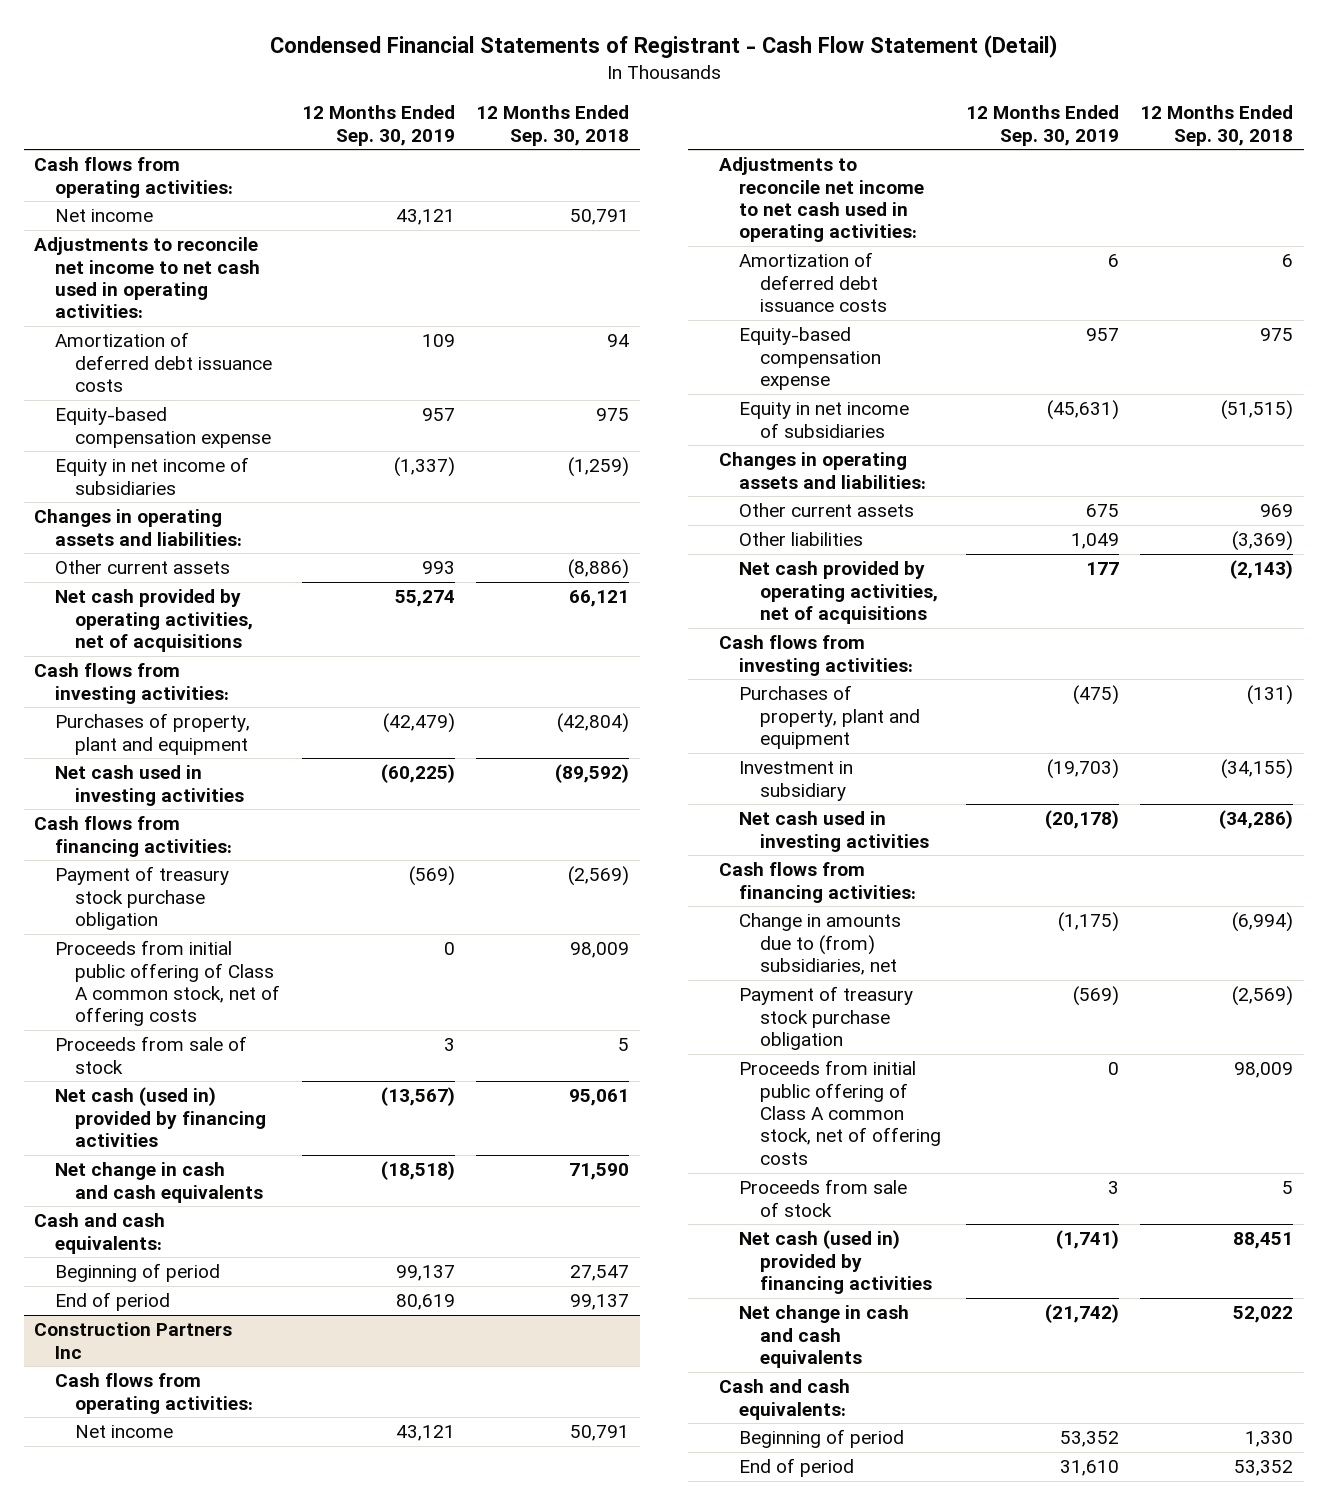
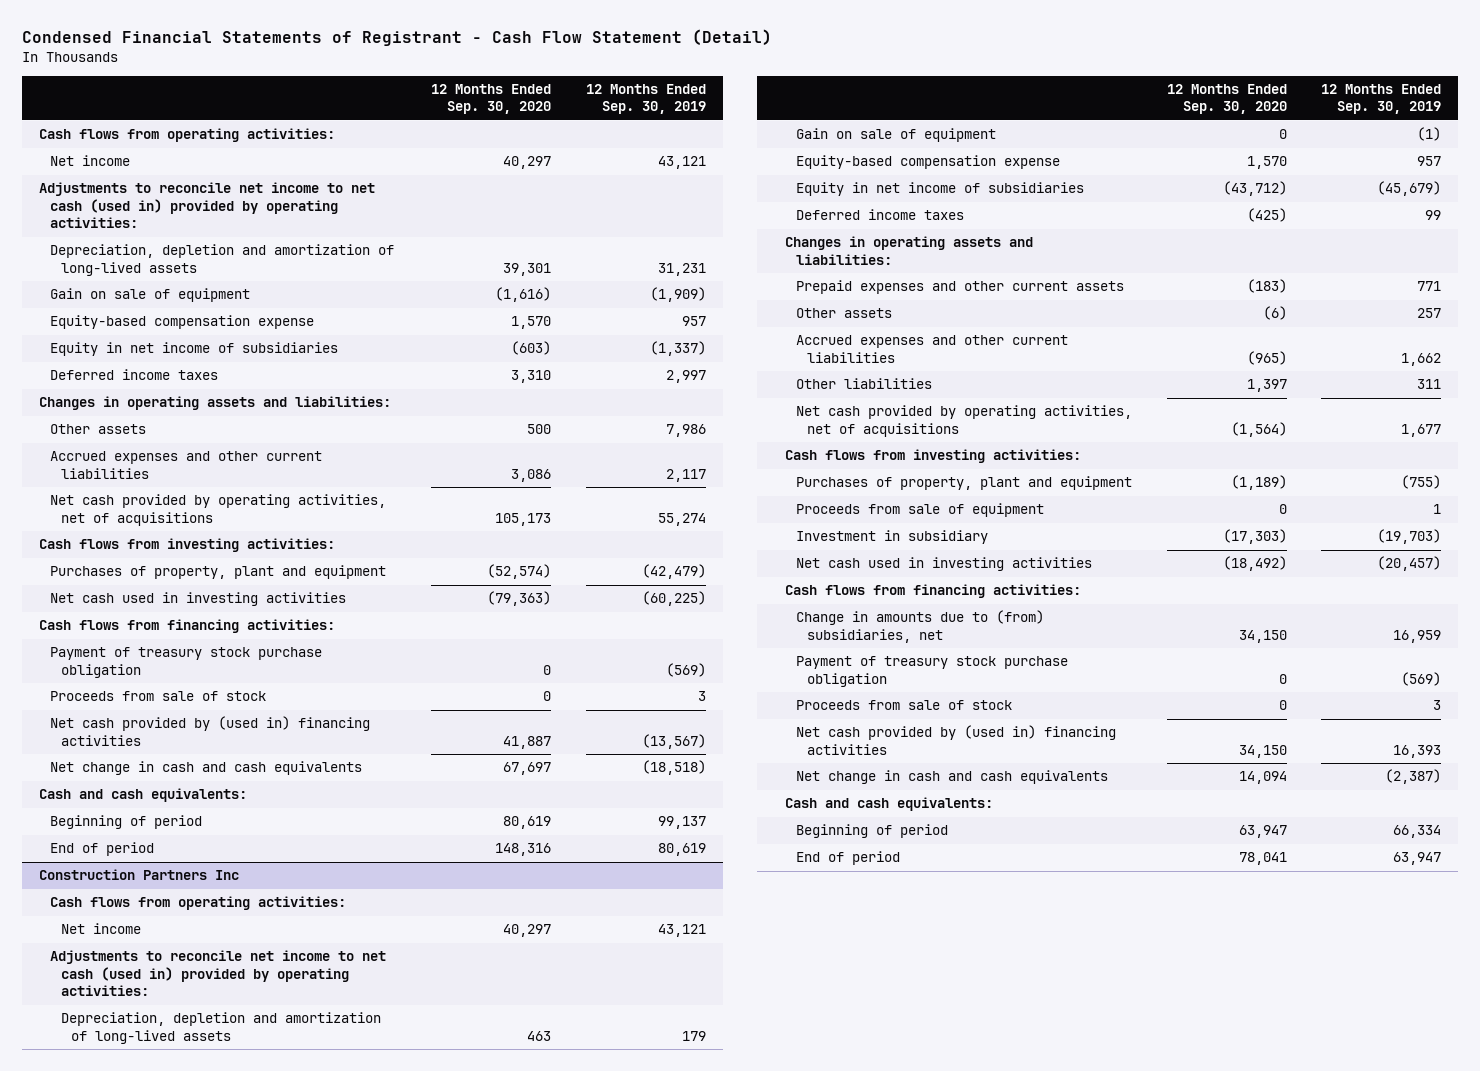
- | 12 Months Ended Sep. 30, 2019 | 12 Months Ended Sep. 30, 2018
+ | 12 Months Ended Sep. 30, 2020 | 12 Months Ended Sep. 30, 2019
- Adjustments to reconcile net income to net cash used in operating activities:
- Amortization of deferred debt issuance costs | 109 | 94
+ Adjustments to reconcile net income to net cash (used in) provided by operating activities:
+ Depreciation, depletion and amortization of long-lived assets | 39,301 | 31,231
+ Gain on sale of equipment | (1,616) | (1,909)
+ Deferred income taxes | 3,310 | 2,997
- Other current assets | 993 | (8,886)
+ Other assets | 500 | 7,986
+ Accrued expenses and other current liabilities | 3,086 | 2,117
- Proceeds from initial public offering of Class A common stock, net of offering costs | 0 | 98,009
- Net cash (used in) provided by financing activities | (13,567) | 95,061
+ Net cash provided by (used in) financing activities | 41,887 | (13,567)
@ Construction Partners Inc
- Adjustments to reconcile net income to net cash used in operating activities:
- Amortization of deferred debt issuance costs | 6 | 6
+ Adjustments to reconcile net income to net cash (used in) provided by operating activities:
+ Depreciation, depletion and amortization of long-lived assets | 463 | 179
+ Gain on sale of equipment | 0 | (1)
- Equity in net income of subsidiaries | (45,631) | (51,515)
+ Equity in net income of subsidiaries | (43,712) | (45,679)
+ Deferred income taxes | (425) | 99
- Other current assets | 675 | 969
- Other liabilities | 1,049 | (3,369)
- Net cash provided by operating activities, net of acquisitions | 177 | (2,143)
+ Prepaid expenses and other current assets | (183) | 771
+ Other assets | (6) | 257
+ Accrued expenses and other current liabilities | (965) | 1,662
+ Other liabilities | 1,397 | 311
+ Net cash provided by operating activities, net of acquisitions | (1,564) | 1,677
- Purchases of property, plant and equipment | (475) | (131)
+ Purchases of property, plant and equipment | (1,189) | (755)
+ Proceeds from sale of equipment | 0 | 1
- Net cash used in investing activities | (20,178) | (34,286)
+ Net cash used in investing activities | (18,492) | (20,457)
- Change in amounts due to (from) subsidiaries, net | (1,175) | (6,994)
+ Change in amounts due to (from) subsidiaries, net | 34,150 | 16,959
- Proceeds from initial public offering of Class A common stock, net of offering costs | 0 | 98,009
- Net cash (used in) provided by financing activities | (1,741) | 88,451
- Net change in cash and cash equivalents | (21,742) | 52,022
+ Net cash provided by (used in) financing activities | 34,150 | 16,393
+ Net change in cash and cash equivalents | 14,094 | (2,387)
- Beginning of period | 53,352 | 1,330
- End of period | 31,610 | 53,352
+ Beginning of period | 63,947 | 66,334
+ End of period | 78,041 | 63,947

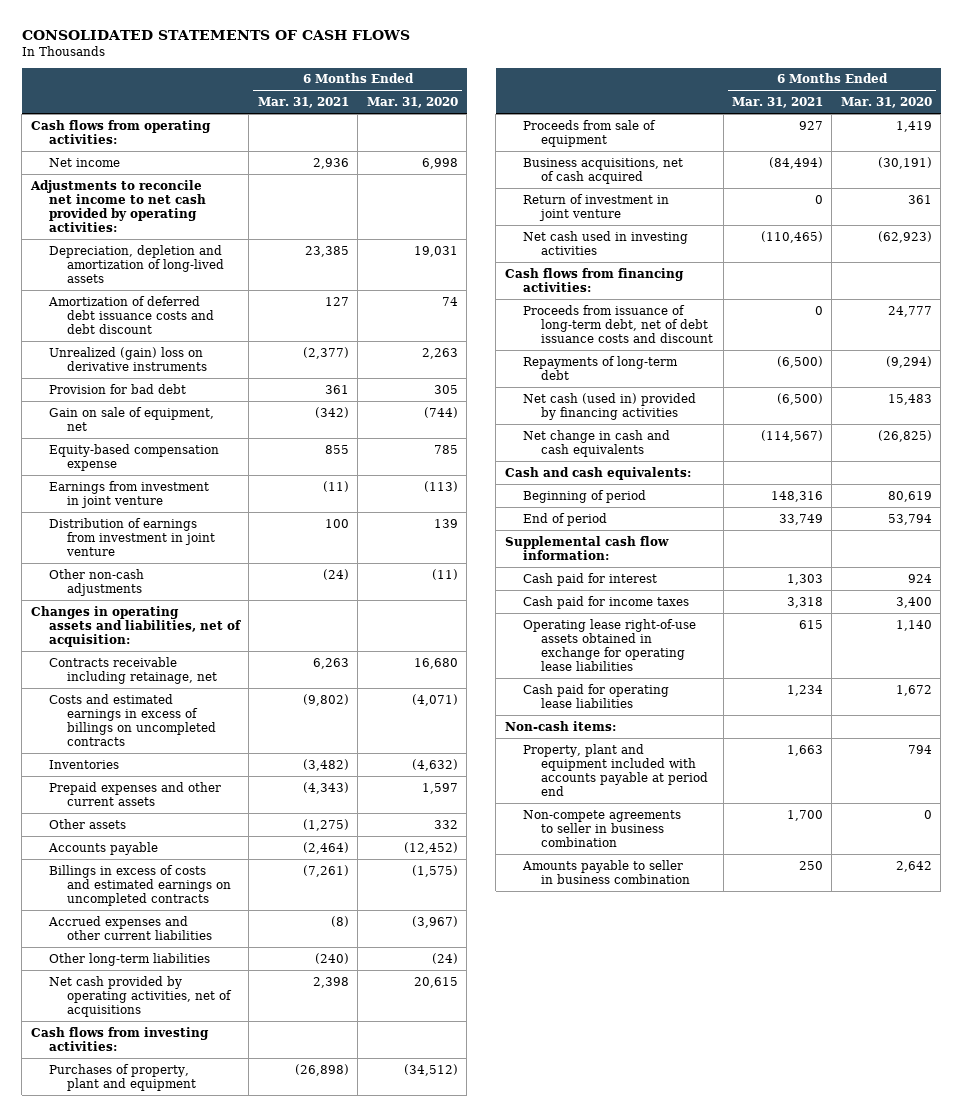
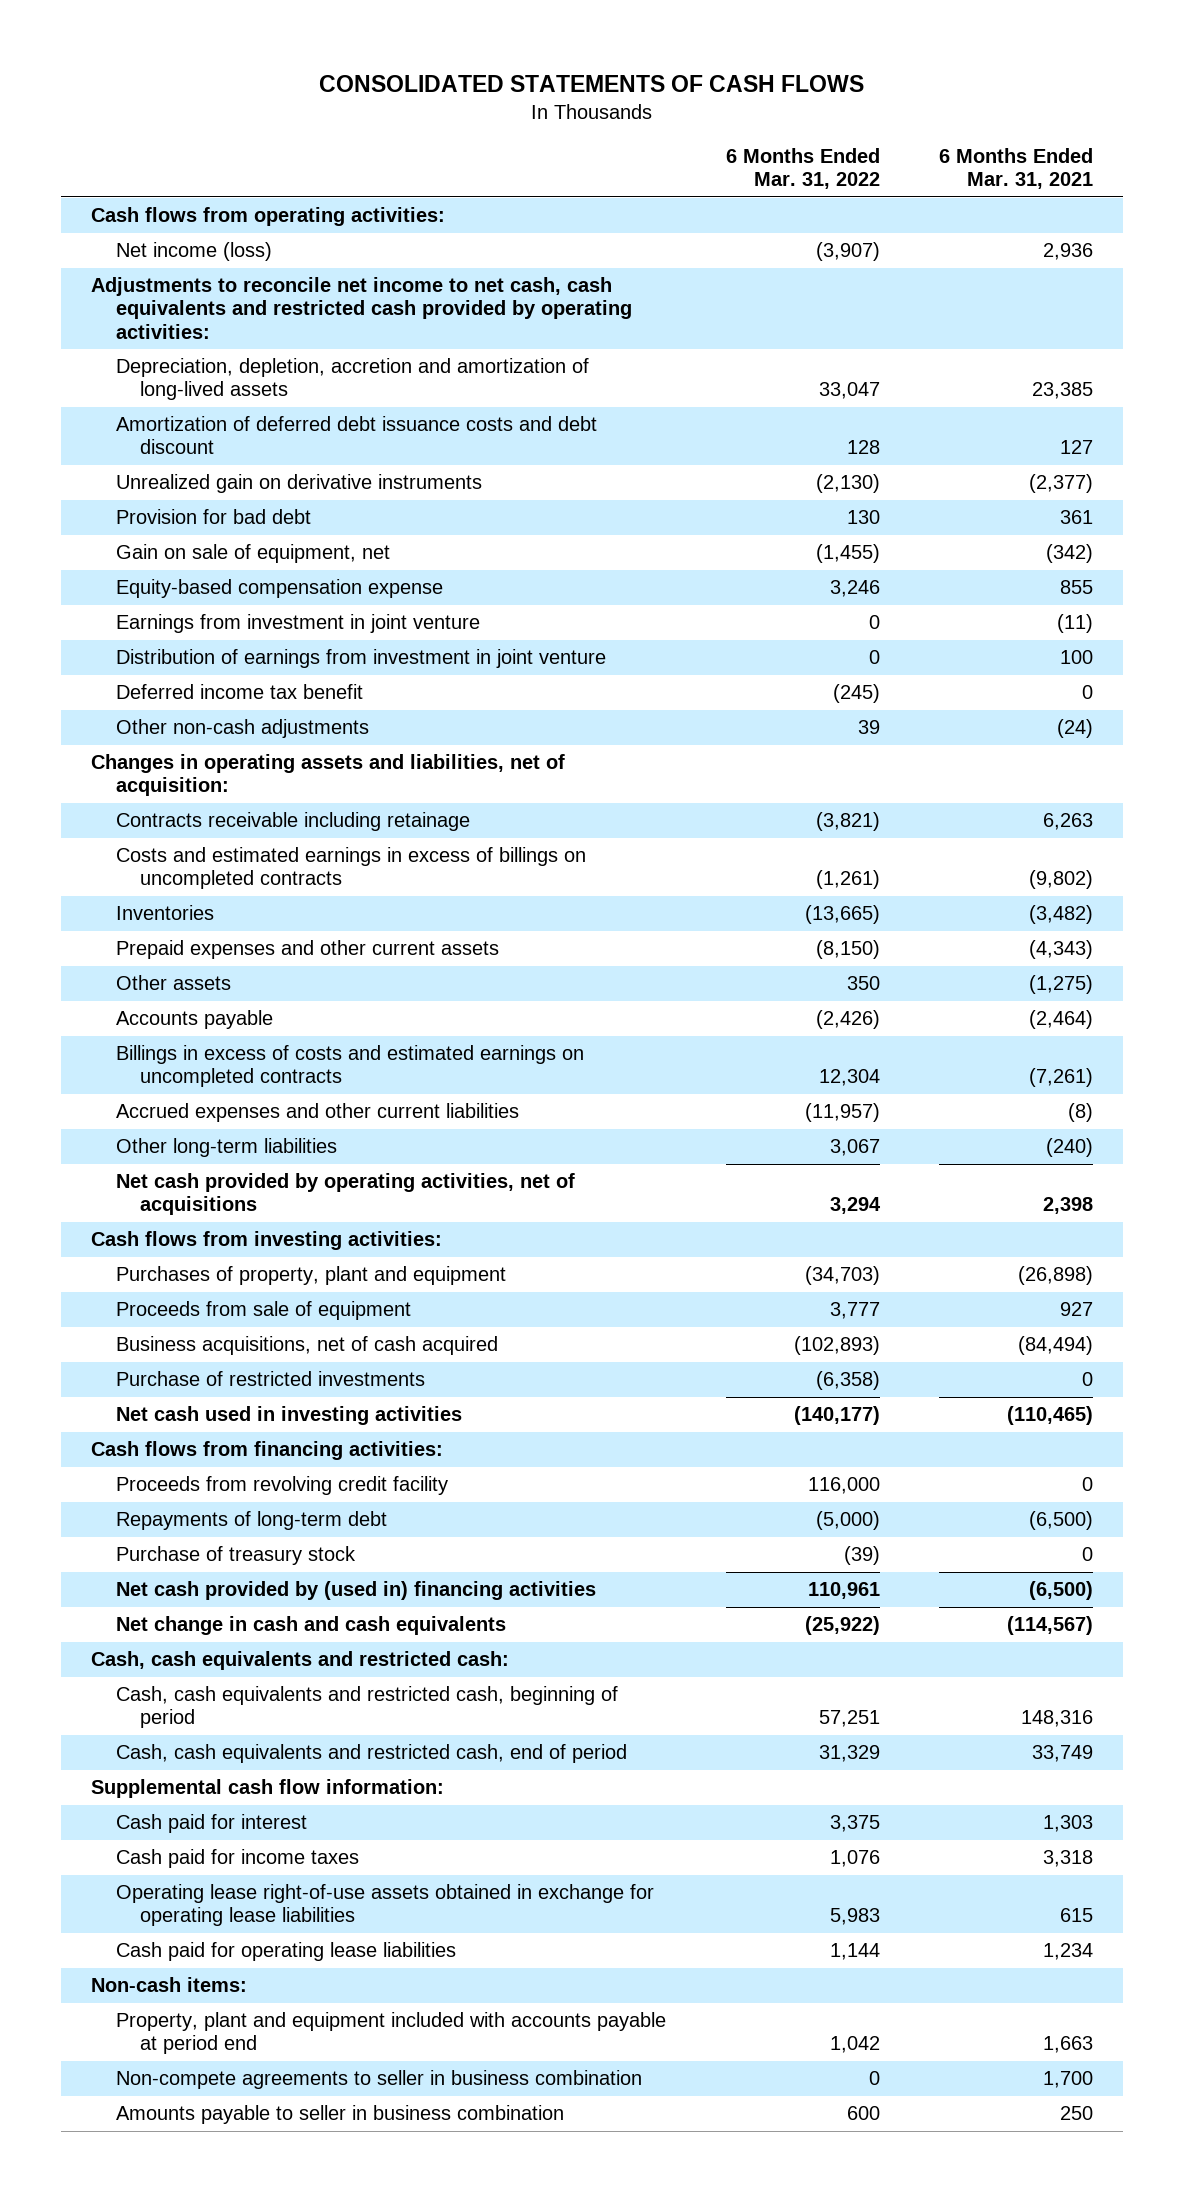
- | 6 Months Ended Mar. 31, 2021 | 6 Months Ended Mar. 31, 2020
+ | 6 Months Ended Mar. 31, 2022 | 6 Months Ended Mar. 31, 2021
- Net income | 2,936 | 6,998
- Adjustments to reconcile net income to net cash provided by operating activities:
- Depreciation, depletion and amortization of long-lived assets | 23,385 | 19,031
+ Net income (loss) | (3,907) | 2,936
+ Adjustments to reconcile net income to net cash, cash equivalents and restricted cash provided by operating activities:
+ Depreciation, depletion, accretion and amortization of long-lived assets | 33,047 | 23,385
- Unrealized (gain) loss on derivative instruments | (2,377) | 2,263
+ Unrealized gain on derivative instruments | (2,130) | (2,377)
+ Deferred income tax benefit | (245) | 0
- Contracts receivable including retainage, net | 6,263 | 16,680
+ Contracts receivable including retainage | (3,821) | 6,263
- Return of investment in joint venture | 0 | 361
+ Purchase of restricted investments | (6,358) | 0
- Proceeds from issuance of long-term debt, net of debt issuance costs and discount | 0 | 24,777
+ Proceeds from revolving credit facility | 116,000 | 0
- Net cash (used in) provided by financing activities | (6,500) | 15,483
+ Purchase of treasury stock | (39) | 0
+ Net cash provided by (used in) financing activities | 110,961 | (6,500)
- Cash and cash equivalents:
- Beginning of period | 148,316 | 80,619
- End of period | 33,749 | 53,794
+ Cash, cash equivalents and restricted cash:
+ Cash, cash equivalents and restricted cash, beginning of period | 57,251 | 148,316
+ Cash, cash equivalents and restricted cash, end of period | 31,329 | 33,749

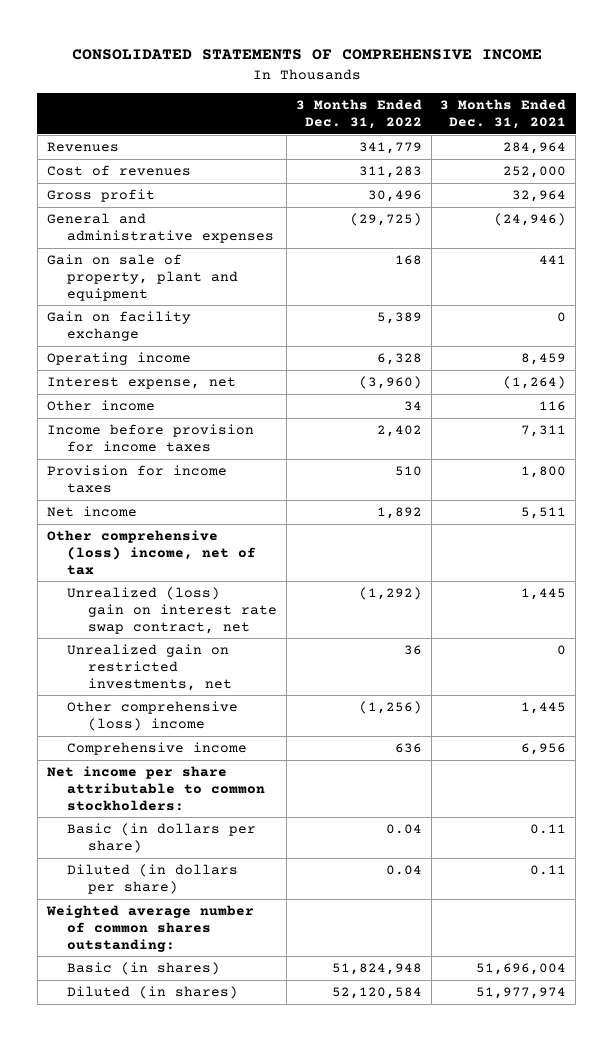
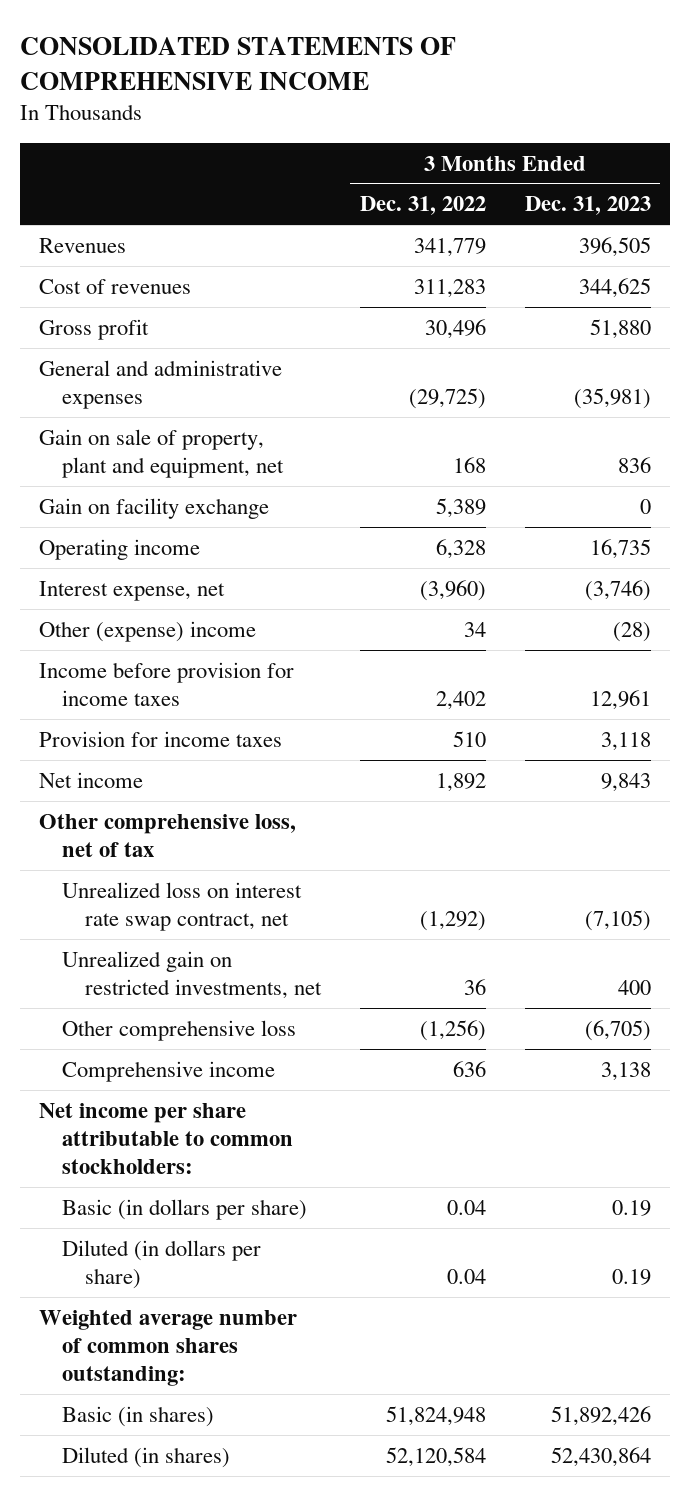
- | 3 Months Ended Dec. 31, 2022 | 3 Months Ended Dec. 31, 2021
+ | 3 Months Ended Dec. 31, 2022 | 3 Months Ended Dec. 31, 2023
- Gain on sale of property, plant and equipment | 168 | 441
+ Gain on sale of property, plant and equipment, net | 168 | 836
- Other income | 34 | 116
+ Other (expense) income | 34 | (28)
- Other comprehensive (loss) income, net of tax
- Unrealized (loss) gain on interest rate swap contract, net | (1,292) | 1,445
+ Other comprehensive loss, net of tax
+ Unrealized loss on interest rate swap contract, net | (1,292) | (7,105)
- Other comprehensive (loss) income | (1,256) | 1,445
+ Other comprehensive loss | (1,256) | (6,705)

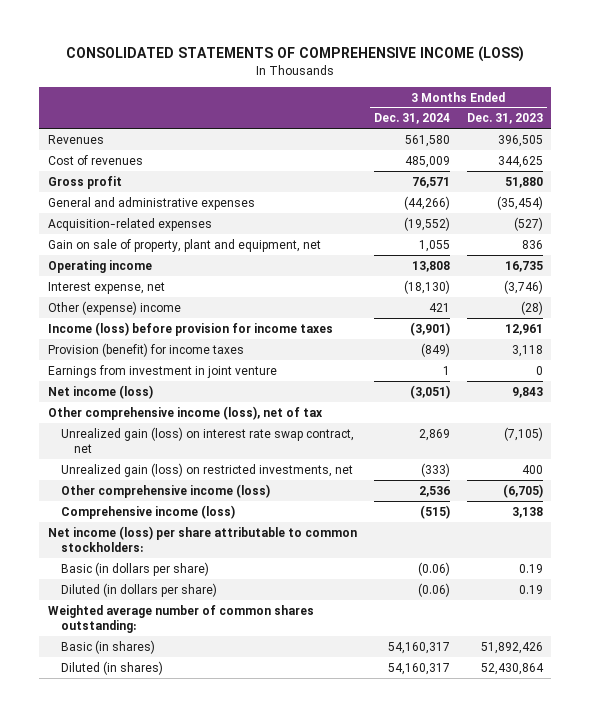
- CONSOLIDATED STATEMENTS OF COMPREHENSIVE INCOME
+ CONSOLIDATED STATEMENTS OF COMPREHENSIVE INCOME (LOSS)
- | 3 Months Ended Dec. 31, 2022 | 3 Months Ended Dec. 31, 2023
+ | 3 Months Ended Dec. 31, 2024 | 3 Months Ended Dec. 31, 2023
- General and administrative expenses | (29,725) | (35,981)
+ General and administrative expenses | (44,266) | (35,454)
+ Acquisition-related expenses | (19,552) | (527)
- Gain on facility exchange | 5,389 | 0
- Income before provision for income taxes | 2,402 | 12,961
- Provision for income taxes | 510 | 3,118
- Net income | 1,892 | 9,843
- Other comprehensive loss, net of tax
- Unrealized loss on interest rate swap contract, net | (1,292) | (7,105)
- Unrealized gain on restricted investments, net | 36 | 400
- Other comprehensive loss | (1,256) | (6,705)
- Comprehensive income | 636 | 3,138
- Net income per share attributable to common stockholders:
+ Income (loss) before provision for income taxes | (3,901) | 12,961
+ Provision (benefit) for income taxes | (849) | 3,118
+ Earnings from investment in joint venture | 1 | 0
+ Net income (loss) | (3,051) | 9,843
+ Other comprehensive income (loss), net of tax
+ Unrealized gain (loss) on interest rate swap contract, net | 2,869 | (7,105)
+ Unrealized gain (loss) on restricted investments, net | (333) | 400
+ Other comprehensive income (loss) | 2,536 | (6,705)
+ Comprehensive income (loss) | (515) | 3,138
+ Net income (loss) per share attributable to common stockholders:

